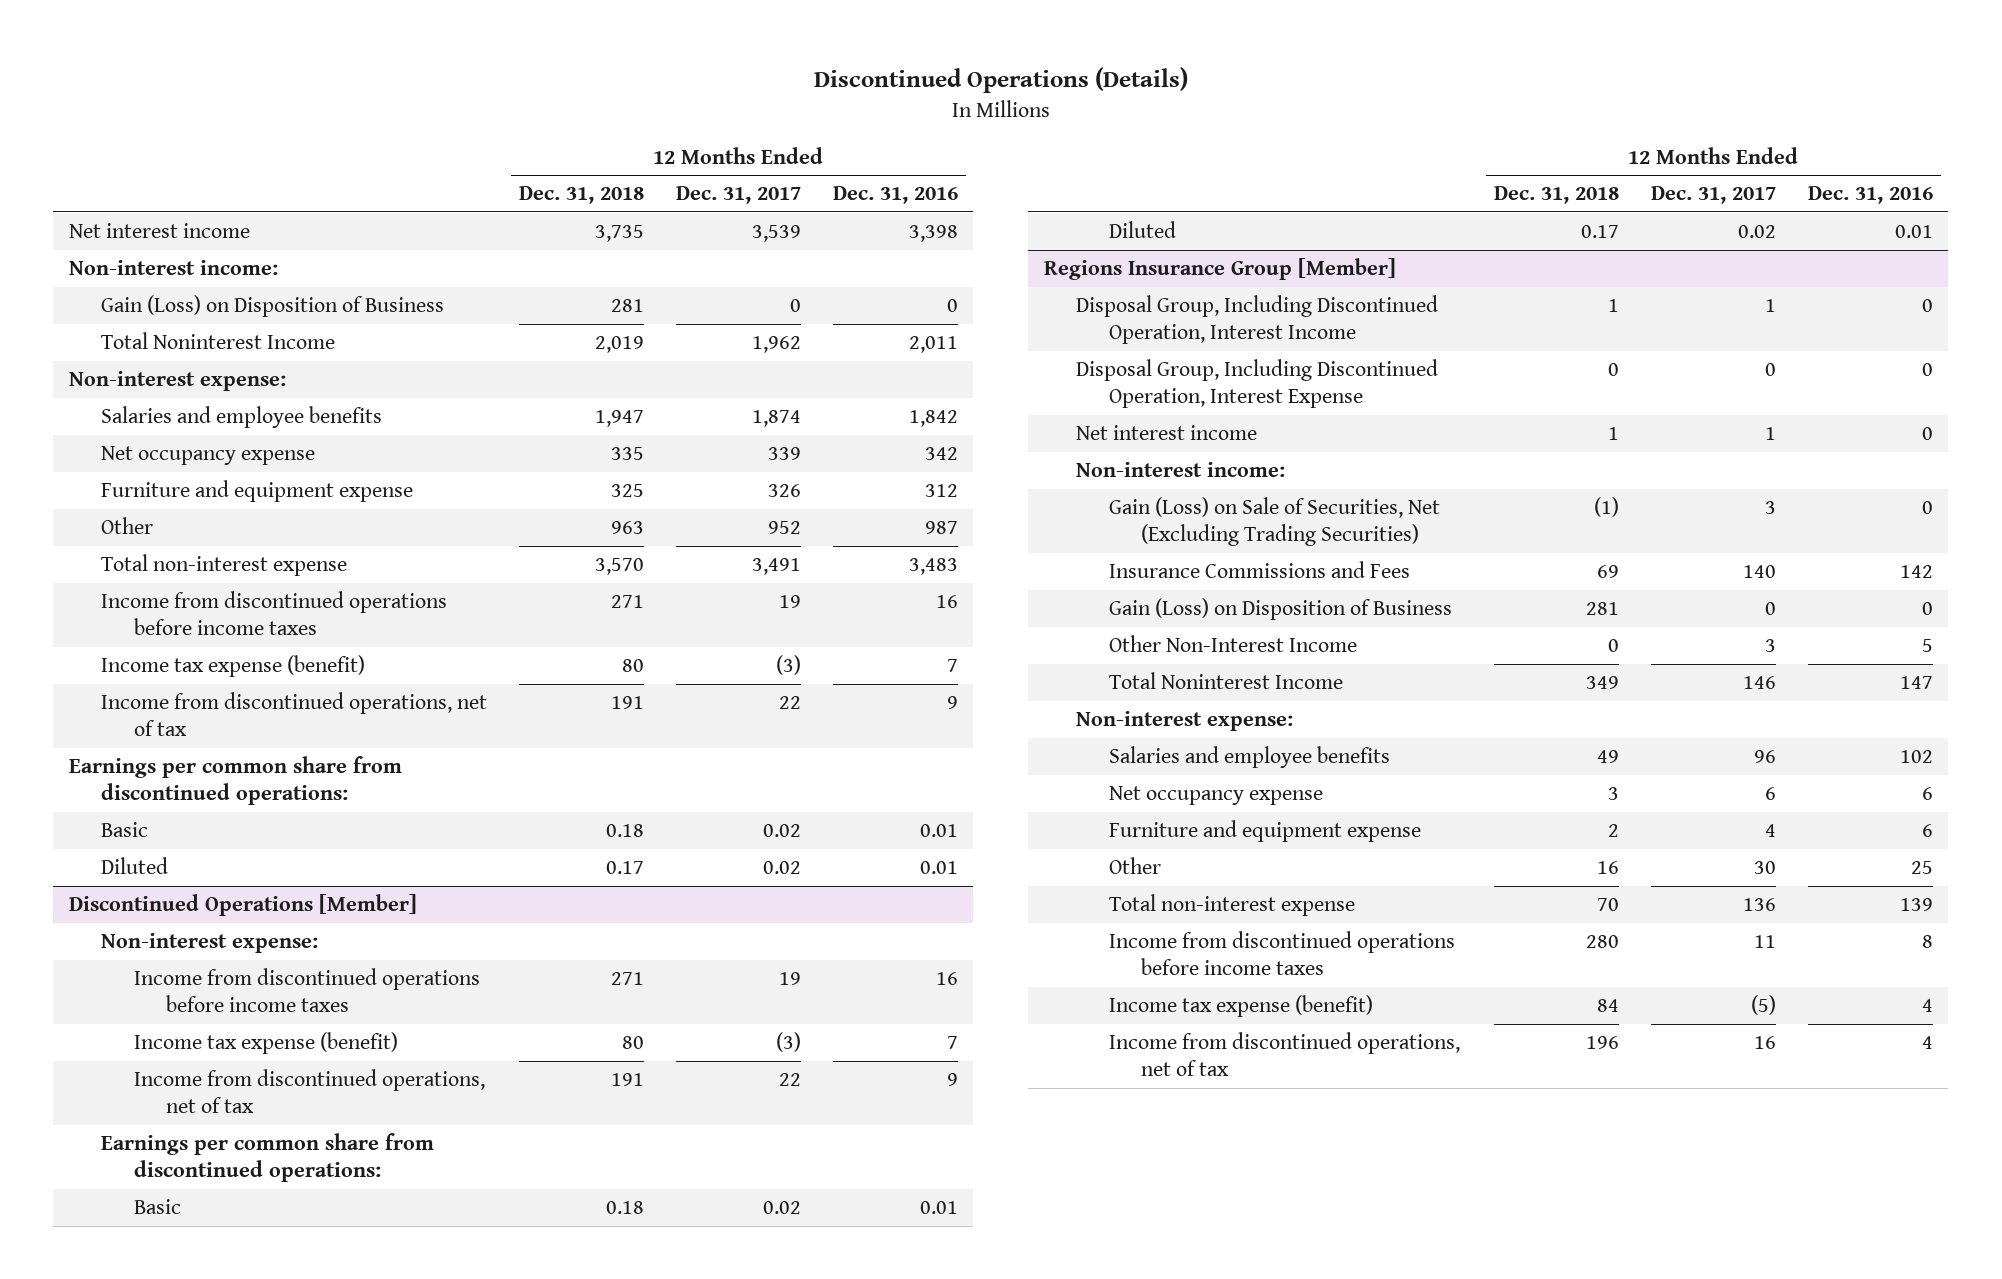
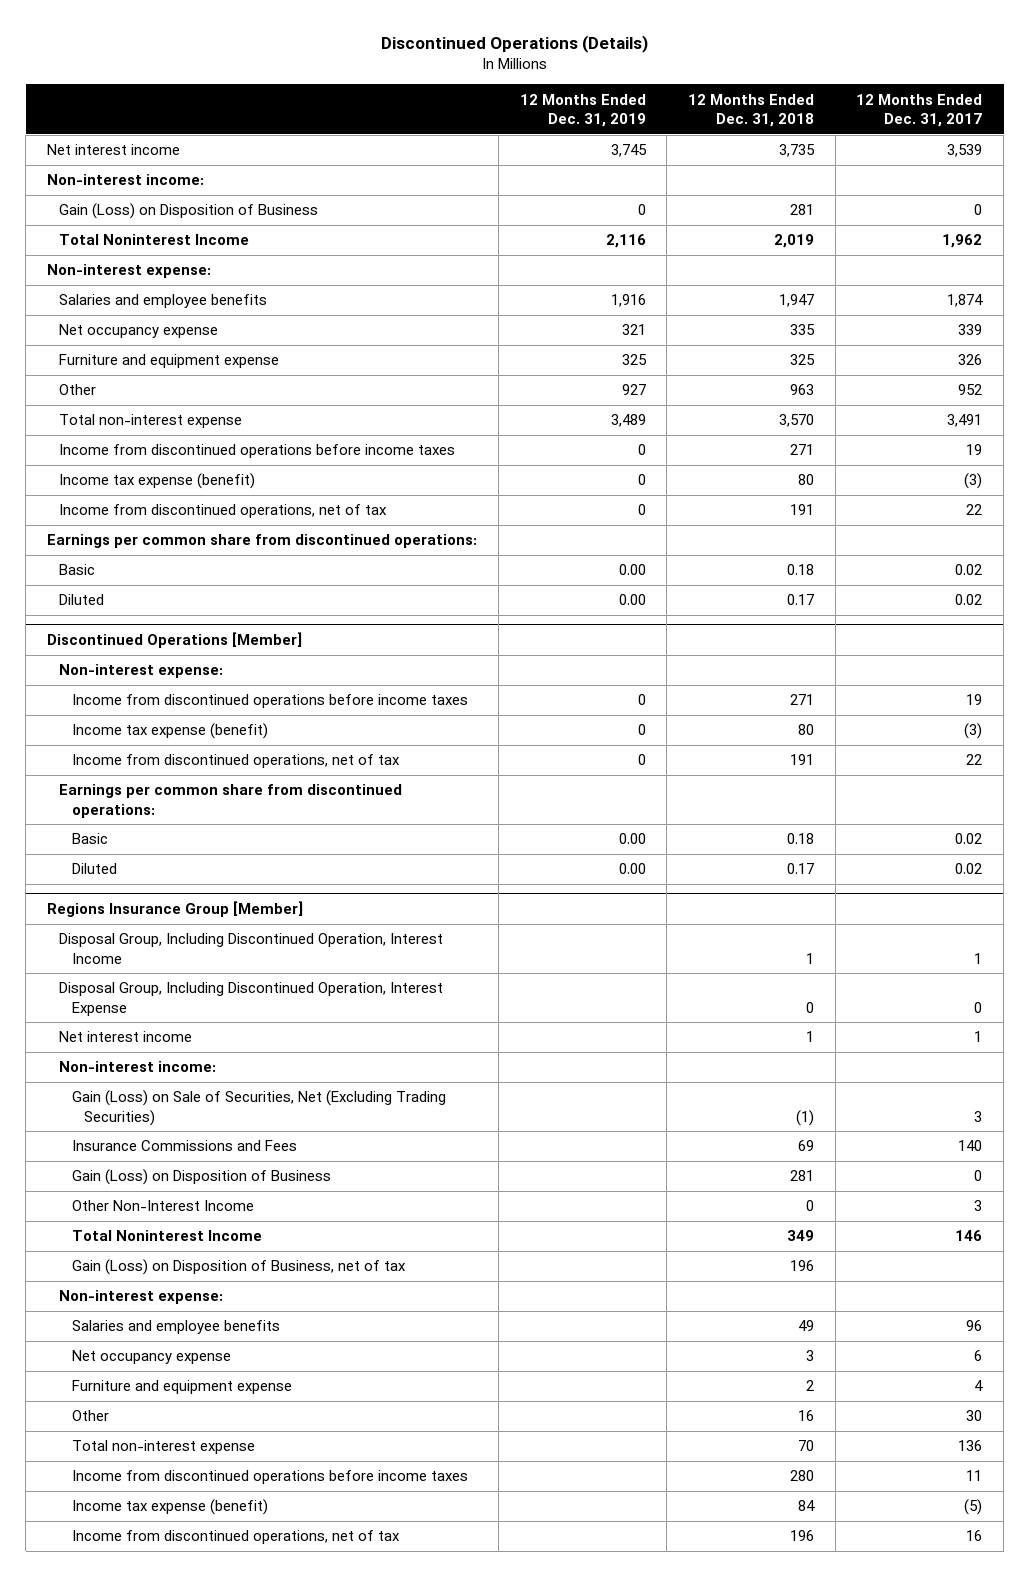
- | 12 Months Ended Dec. 31, 2018 | 12 Months Ended Dec. 31, 2017 | 12 Months Ended Dec. 31, 2016
+ | 12 Months Ended Dec. 31, 2019 | 12 Months Ended Dec. 31, 2018 | 12 Months Ended Dec. 31, 2017
@ Regions Insurance Group [Member]
+ Gain (Loss) on Disposition of Business, net of tax | | 196 |

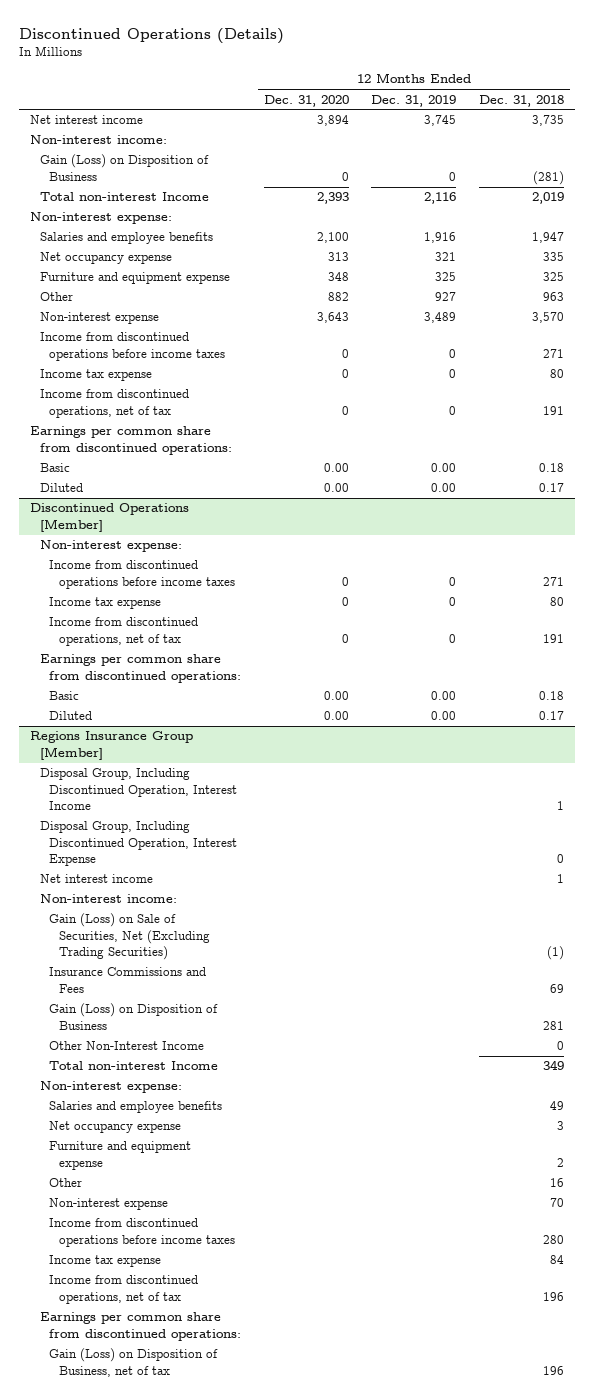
- | 12 Months Ended Dec. 31, 2019 | 12 Months Ended Dec. 31, 2018 | 12 Months Ended Dec. 31, 2017
+ | 12 Months Ended Dec. 31, 2020 | 12 Months Ended Dec. 31, 2019 | 12 Months Ended Dec. 31, 2018
- Gain (Loss) on Disposition of Business | 0 | 281 | 0
- Total Noninterest Income | 2,116 | 2,019 | 1,962
+ Gain (Loss) on Disposition of Business | 0 | 0 | (281)
+ Total non-interest Income | 2,393 | 2,116 | 2,019
- Total non-interest expense | 3,489 | 3,570 | 3,491
+ Non-interest expense | 3,643 | 3,489 | 3,570
- Income tax expense (benefit) | 0 | 80 | (3)
+ Income tax expense | 0 | 0 | 80
@ Discontinued Operations [Member]
- Income tax expense (benefit) | 0 | 80 | (3)
+ Income tax expense | 0 | 0 | 80
@ Regions Insurance Group [Member]
- Total Noninterest Income | | 349 | 146
+ Total non-interest Income | | | 349
- Total non-interest expense | | 70 | 136
+ Non-interest expense | | | 70
- Income tax expense (benefit) | | 84 | (5)
+ Income tax expense | | | 84
+ Earnings per common share from discontinued operations:
moved down: Gain (Loss) on Disposition of Business, net of tax | | | 196

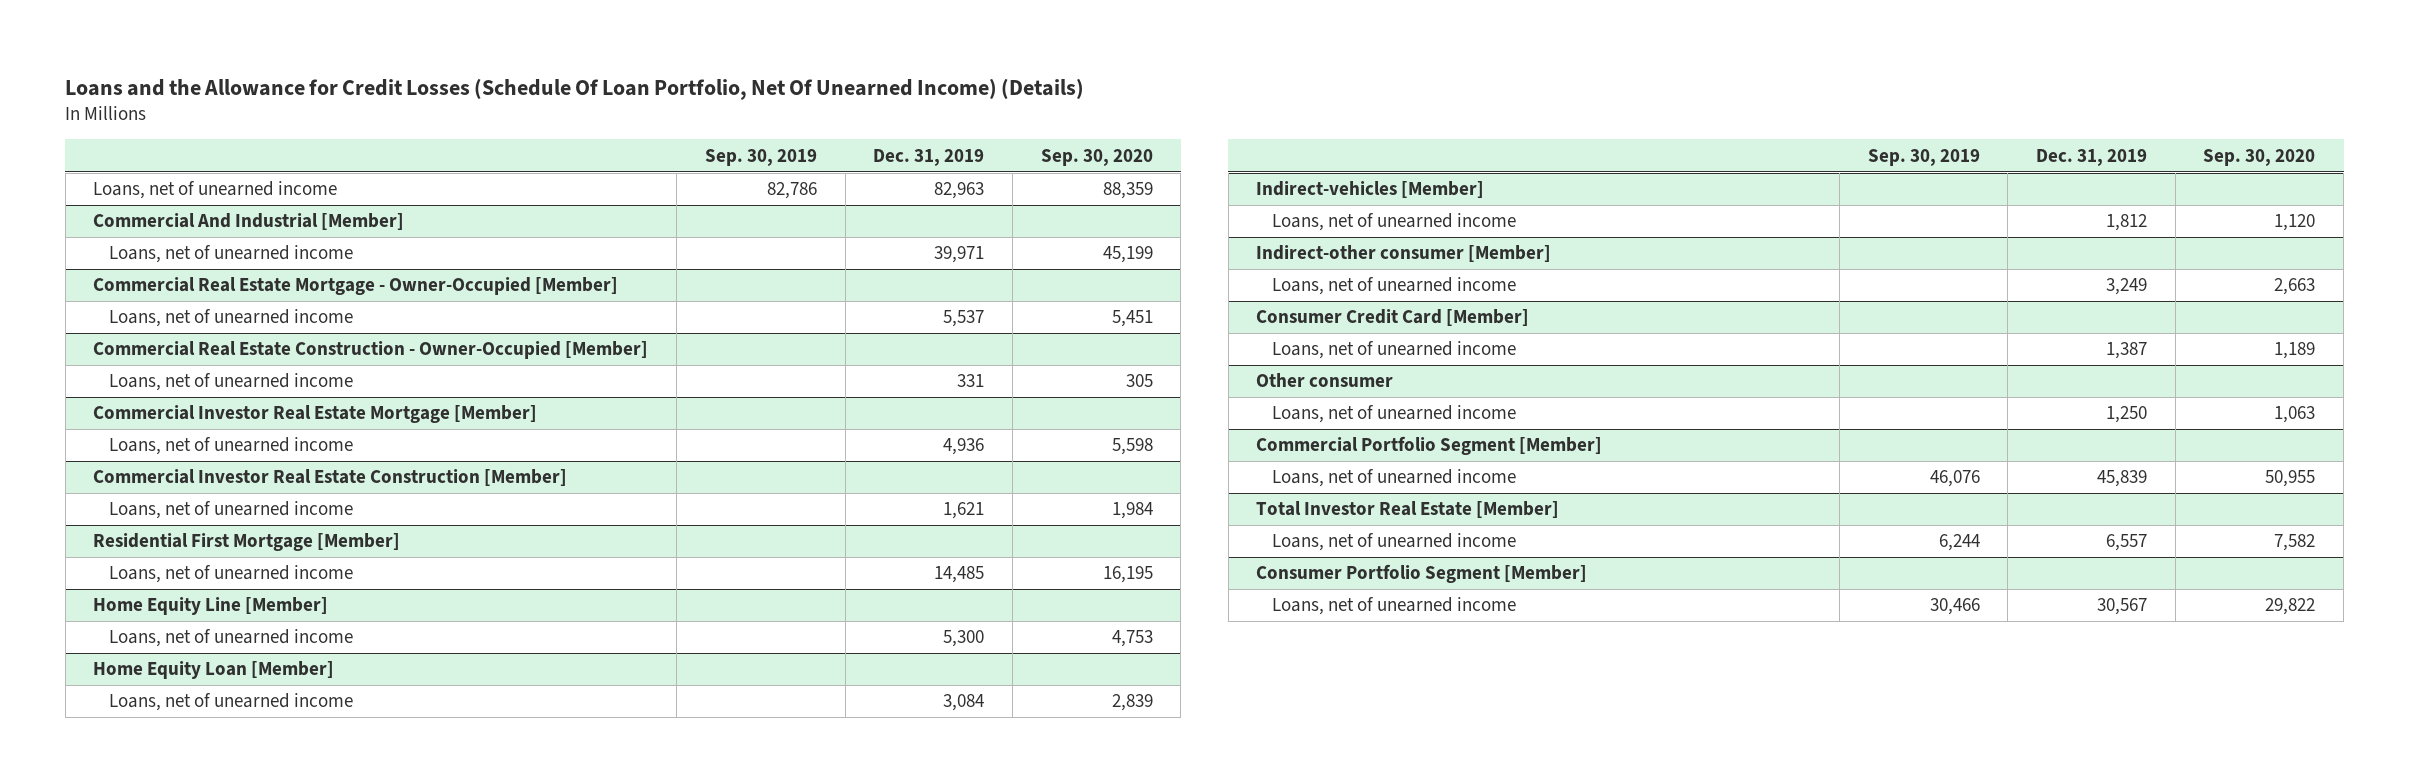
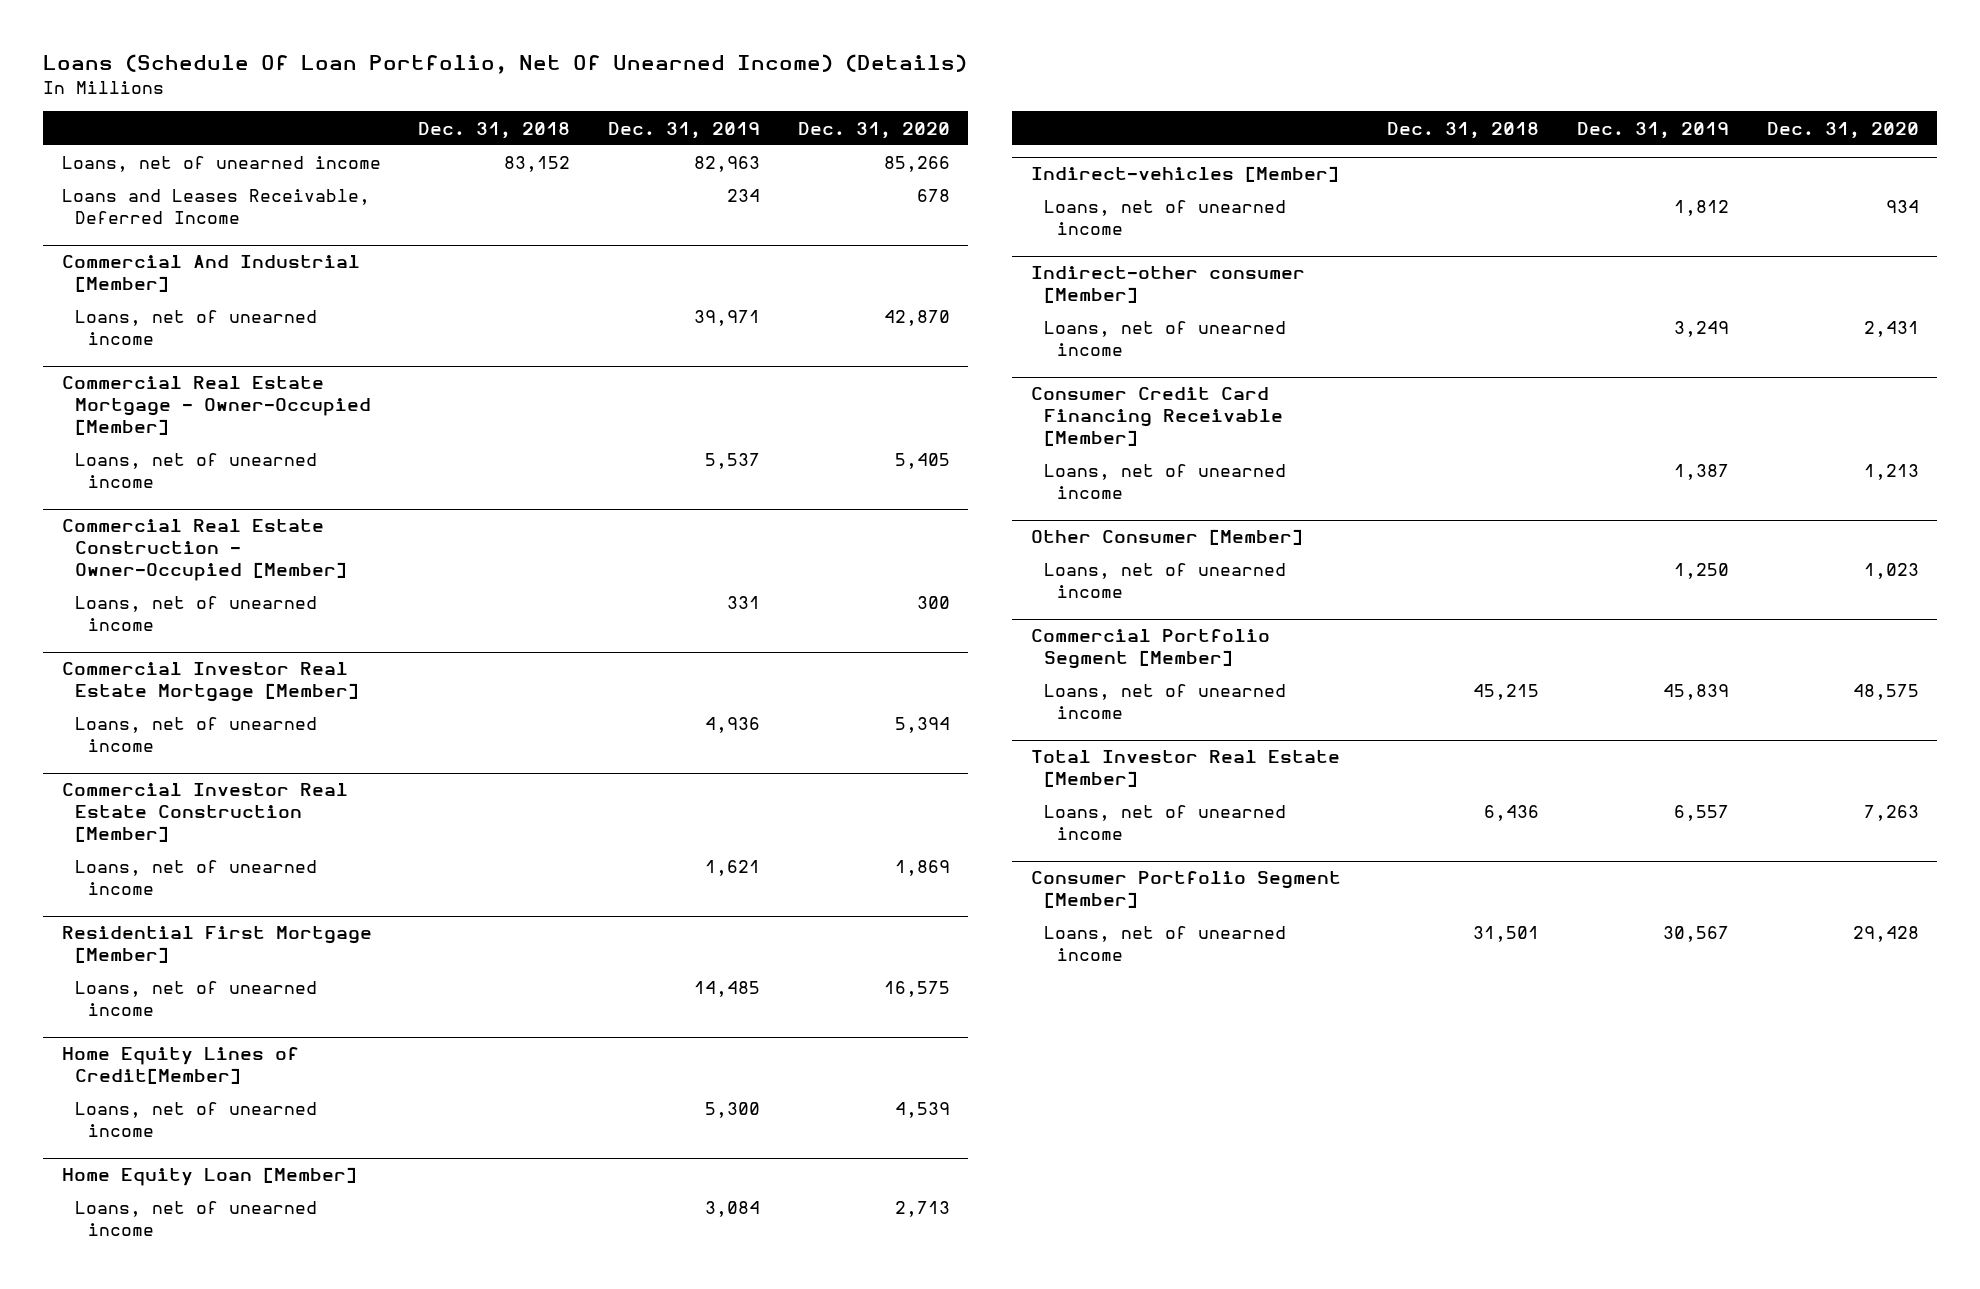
- Loans and the Allowance for Credit Losses (Schedule Of Loan Portfolio, Net Of Unearned Income) (Details)
+ Loans (Schedule Of Loan Portfolio, Net Of Unearned Income) (Details)
- | Sep. 30, 2019 | Dec. 31, 2019 | Sep. 30, 2020
+ | Dec. 31, 2018 | Dec. 31, 2019 | Dec. 31, 2020
+ Loans and Leases Receivable, Deferred Income | | 234 | 678
- Home Equity Line [Member]
+ Home Equity Lines of Credit[Member]
- Consumer Credit Card [Member]
+ Consumer Credit Card Financing Receivable [Member]
- Other consumer
+ Other Consumer [Member]

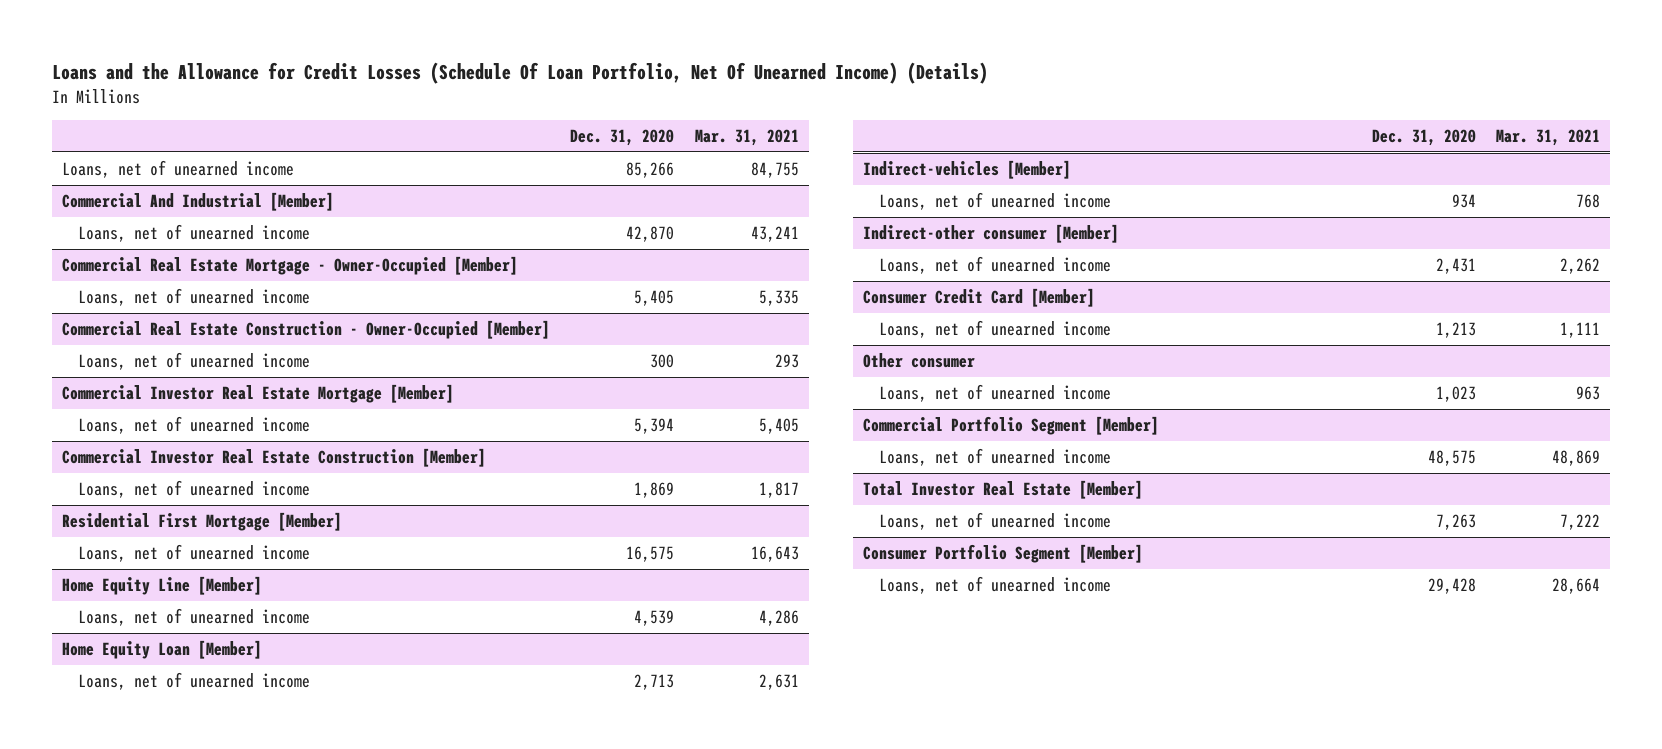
- Loans (Schedule Of Loan Portfolio, Net Of Unearned Income) (Details)
+ Loans and the Allowance for Credit Losses (Schedule Of Loan Portfolio, Net Of Unearned Income) (Details)
- | Dec. 31, 2018 | Dec. 31, 2019 | Dec. 31, 2020
+ | Dec. 31, 2020 | Mar. 31, 2021
- Loans and Leases Receivable, Deferred Income | | 234 | 678
- Home Equity Lines of Credit[Member]
+ Home Equity Line [Member]
- Consumer Credit Card Financing Receivable [Member]
+ Consumer Credit Card [Member]
- Other Consumer [Member]
+ Other consumer

